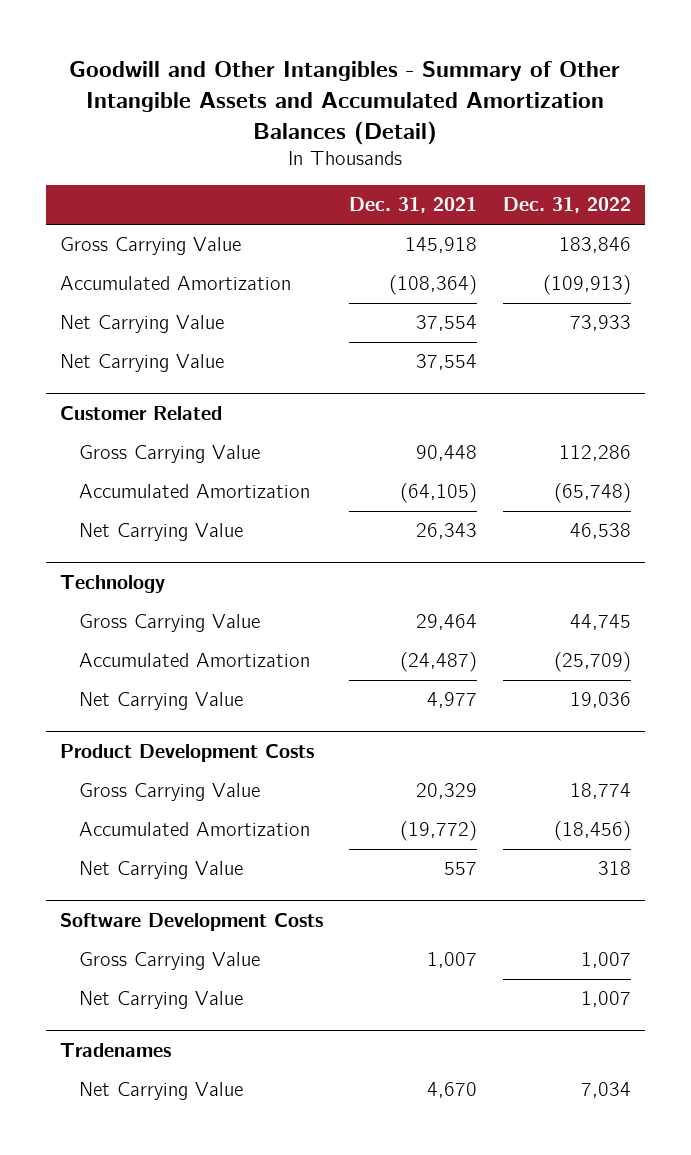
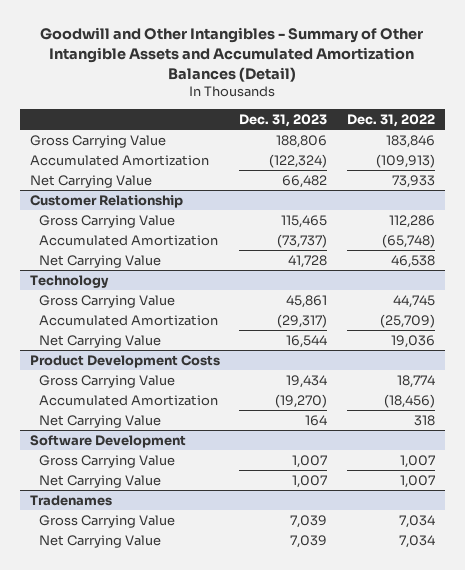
- | Dec. 31, 2021 | Dec. 31, 2022
+ | Dec. 31, 2023 | Dec. 31, 2022
- Net Carrying Value | 37,554 |
- Customer Related
+ Customer Relationship
- Software Development Costs
+ Software Development
@ Tradenames
+ Gross Carrying Value | 7,039 | 7,034

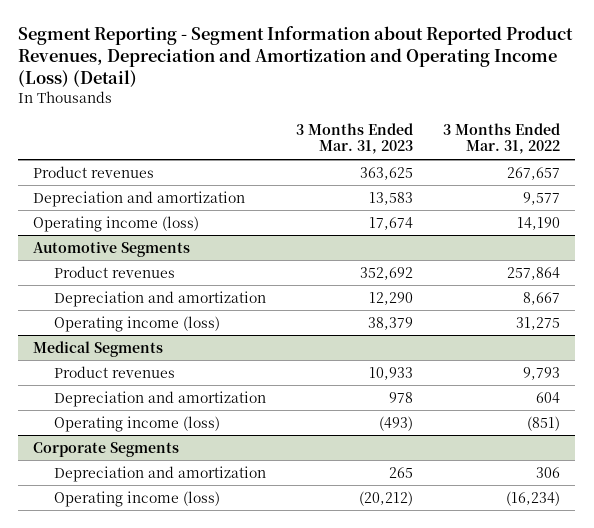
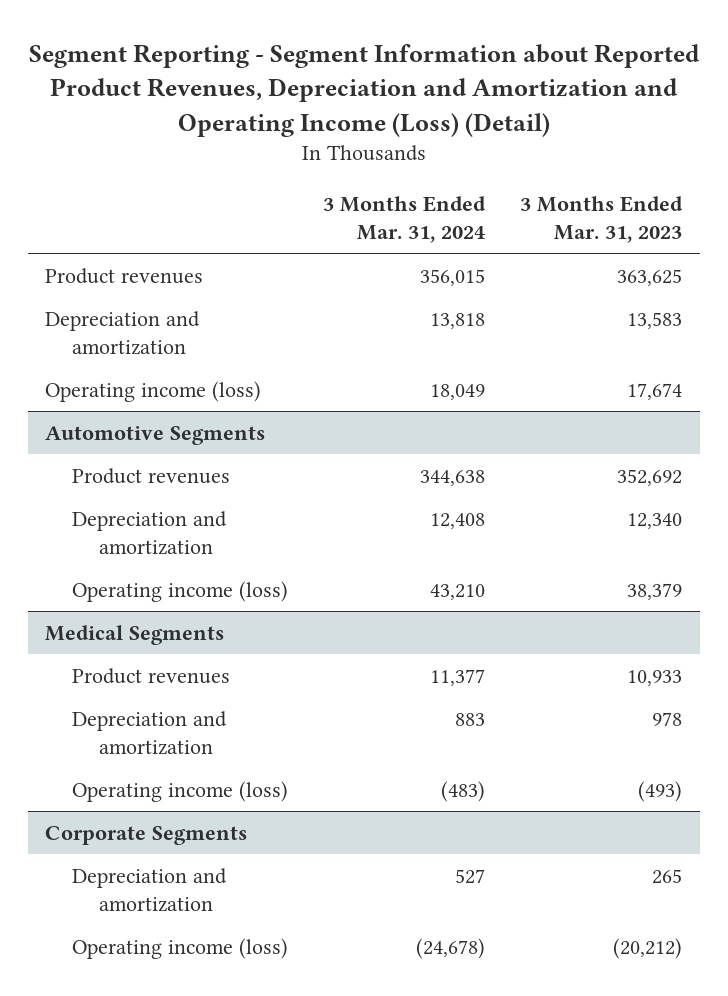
- | 3 Months Ended Mar. 31, 2023 | 3 Months Ended Mar. 31, 2022
+ | 3 Months Ended Mar. 31, 2024 | 3 Months Ended Mar. 31, 2023
@ Automotive Segments
- Depreciation and amortization | 12,290 | 8,667
+ Depreciation and amortization | 12,408 | 12,340

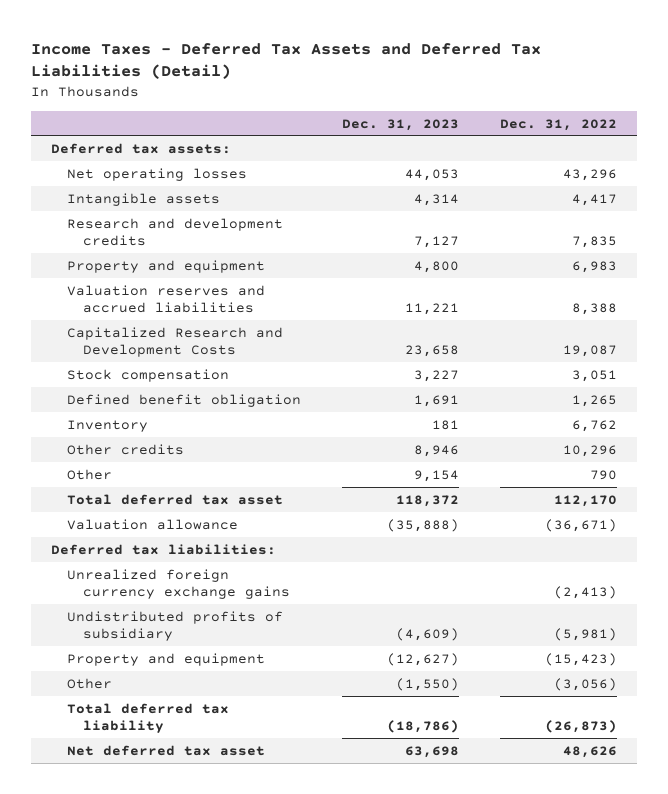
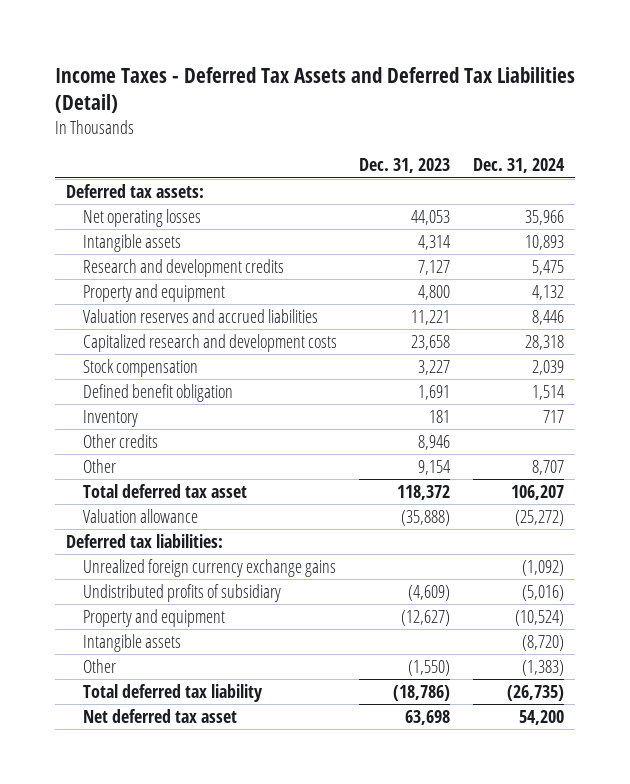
- | Dec. 31, 2023 | Dec. 31, 2022
+ | Dec. 31, 2023 | Dec. 31, 2024
- Capitalized Research and Development Costs | 23,658 | 19,087
+ Capitalized research and development costs | 23,658 | 28,318
+ Intangible assets | | (8,720)

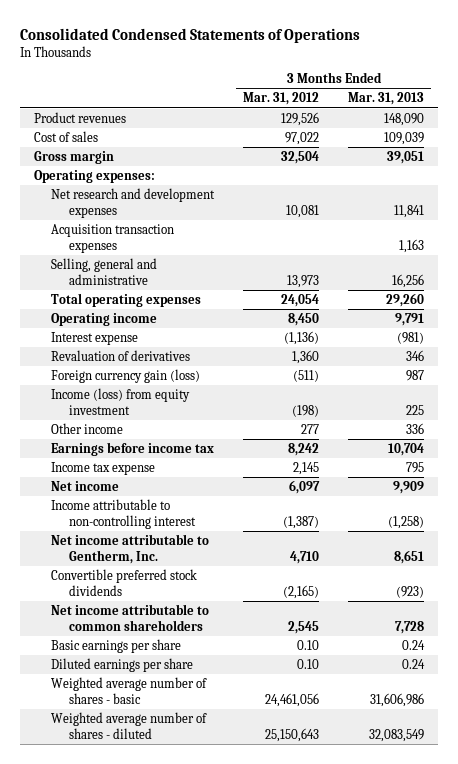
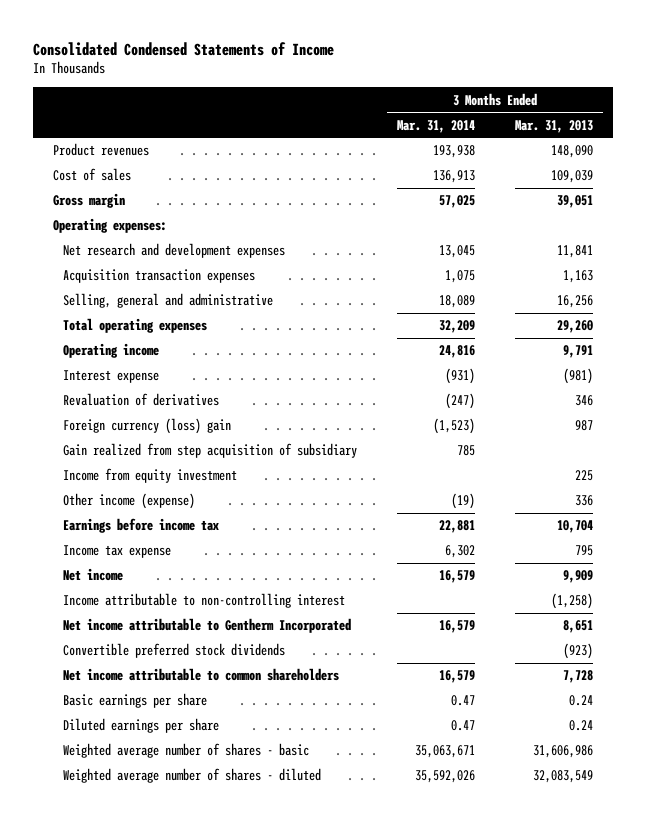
- Consolidated Condensed Statements of Operations
+ Consolidated Condensed Statements of Income
- | 3 Months Ended Mar. 31, 2012 | 3 Months Ended Mar. 31, 2013
+ | 3 Months Ended Mar. 31, 2014 | 3 Months Ended Mar. 31, 2013
- Foreign currency gain (loss) | (511) | 987
- Income (loss) from equity investment | (198) | 225
- Other income | 277 | 336
+ Foreign currency (loss) gain | (1,523) | 987
+ Gain realized from step acquisition of subsidiary | 785 |
+ Income from equity investment | | 225
+ Other income (expense) | (19) | 336
- Net income attributable to Gentherm, Inc. | 4,710 | 8,651
+ Net income attributable to Gentherm Incorporated | 16,579 | 8,651

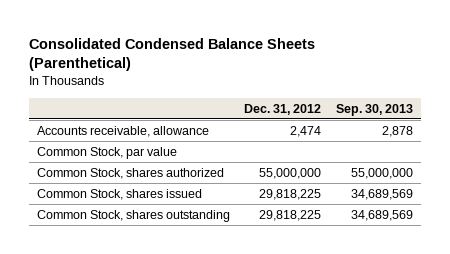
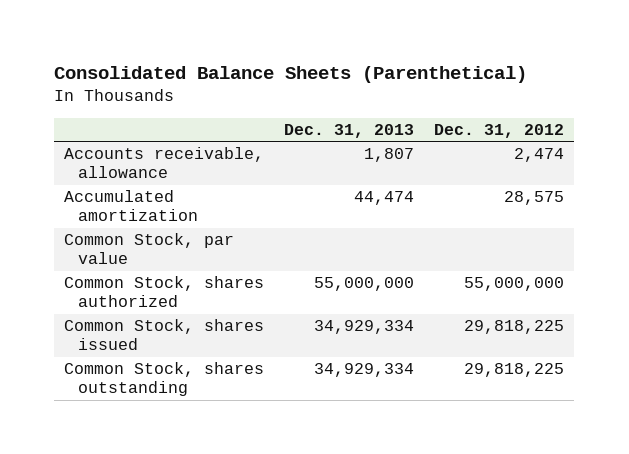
- Consolidated Condensed Balance Sheets (Parenthetical)
+ Consolidated Balance Sheets (Parenthetical)
- | Dec. 31, 2012 | Sep. 30, 2013
+ | Dec. 31, 2013 | Dec. 31, 2012
+ Accumulated amortization | 44,474 | 28,575

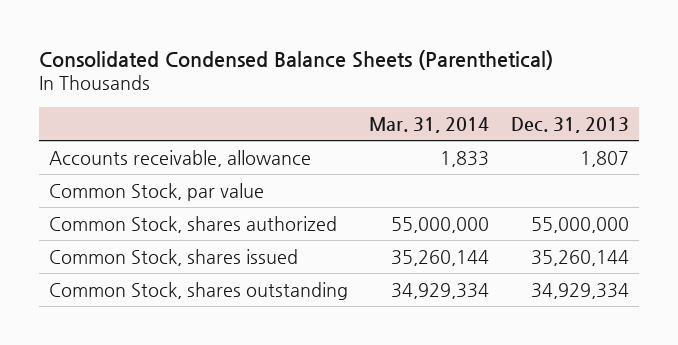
- Consolidated Balance Sheets (Parenthetical)
+ Consolidated Condensed Balance Sheets (Parenthetical)
- | Dec. 31, 2013 | Dec. 31, 2012
+ | Mar. 31, 2014 | Dec. 31, 2013
- Accumulated amortization | 44,474 | 28,575
- Common Stock, shares issued | 34,929,334 | 29,818,225
+ Common Stock, shares issued | 35,260,144 | 35,260,144

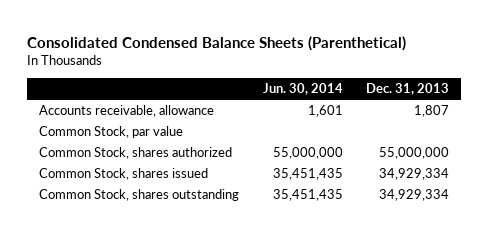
- | Mar. 31, 2014 | Dec. 31, 2013
+ | Jun. 30, 2014 | Dec. 31, 2013
- Common Stock, shares issued | 35,260,144 | 35,260,144
+ Common Stock, shares issued | 35,451,435 | 34,929,334

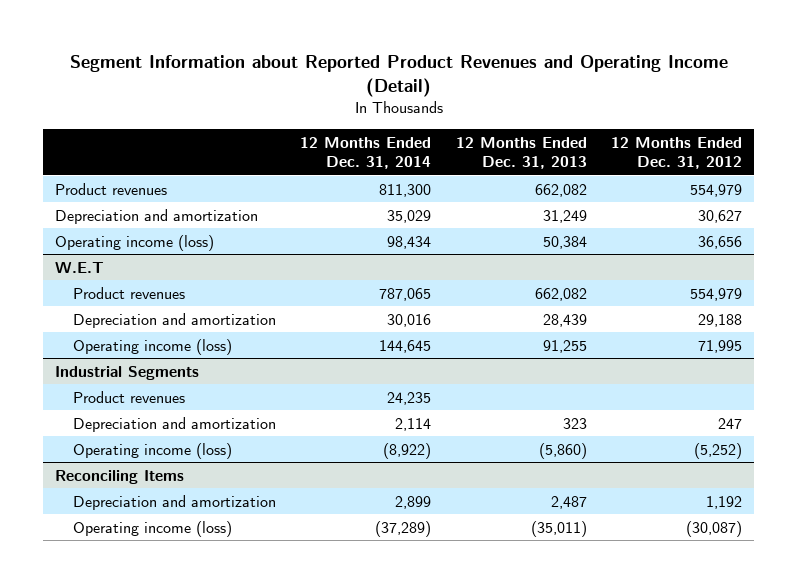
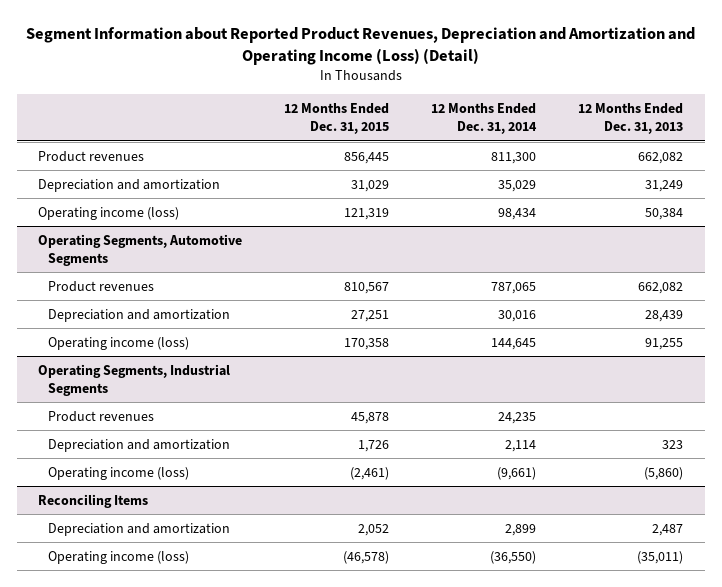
- Segment Information about Reported Product Revenues and Operating Income (Detail)
+ Segment Information about Reported Product Revenues, Depreciation and Amortization and Operating Income (Loss) (Detail)
- | 12 Months Ended Dec. 31, 2014 | 12 Months Ended Dec. 31, 2013 | 12 Months Ended Dec. 31, 2012
+ | 12 Months Ended Dec. 31, 2015 | 12 Months Ended Dec. 31, 2014 | 12 Months Ended Dec. 31, 2013
- W.E.T
+ Operating Segments, Automotive Segments
- Industrial Segments
+ Operating Segments, Industrial Segments
- Operating income (loss) | (8,922) | (5,860) | (5,252)
+ Operating income (loss) | (2,461) | (9,661) | (5,860)
@ Reconciling Items
- Operating income (loss) | (37,289) | (35,011) | (30,087)
+ Operating income (loss) | (46,578) | (36,550) | (35,011)

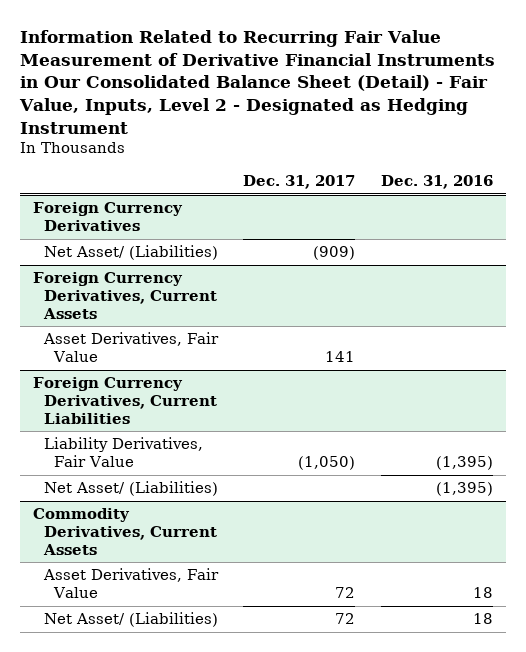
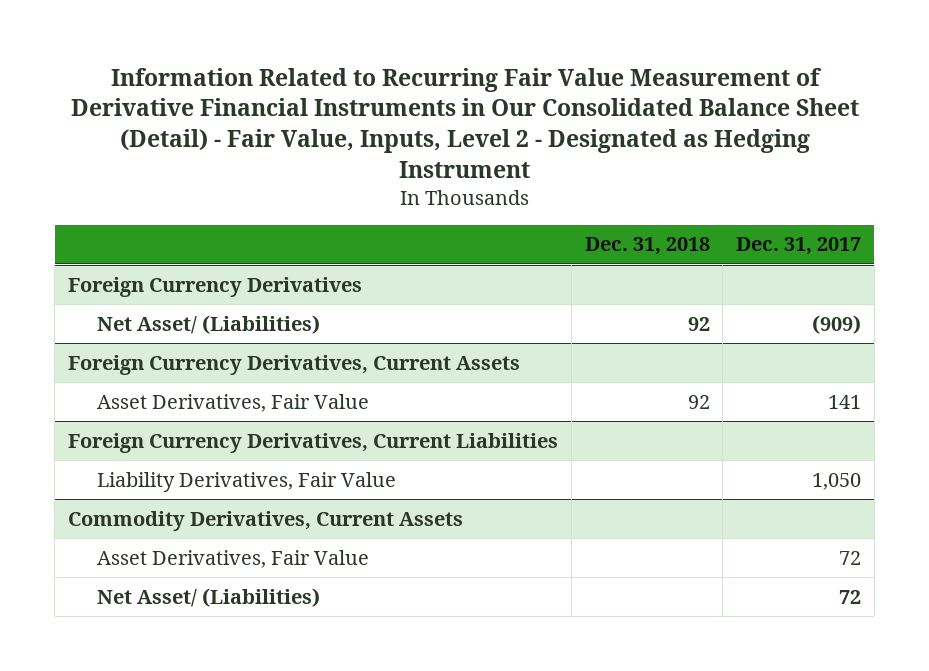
- | Dec. 31, 2017 | Dec. 31, 2016
+ | Dec. 31, 2018 | Dec. 31, 2017
@ Foreign Currency Derivatives, Current Liabilities
- Liability Derivatives, Fair Value | (1,050) | (1,395)
- Net Asset/ (Liabilities) | | (1,395)
+ Liability Derivatives, Fair Value | | 1,050

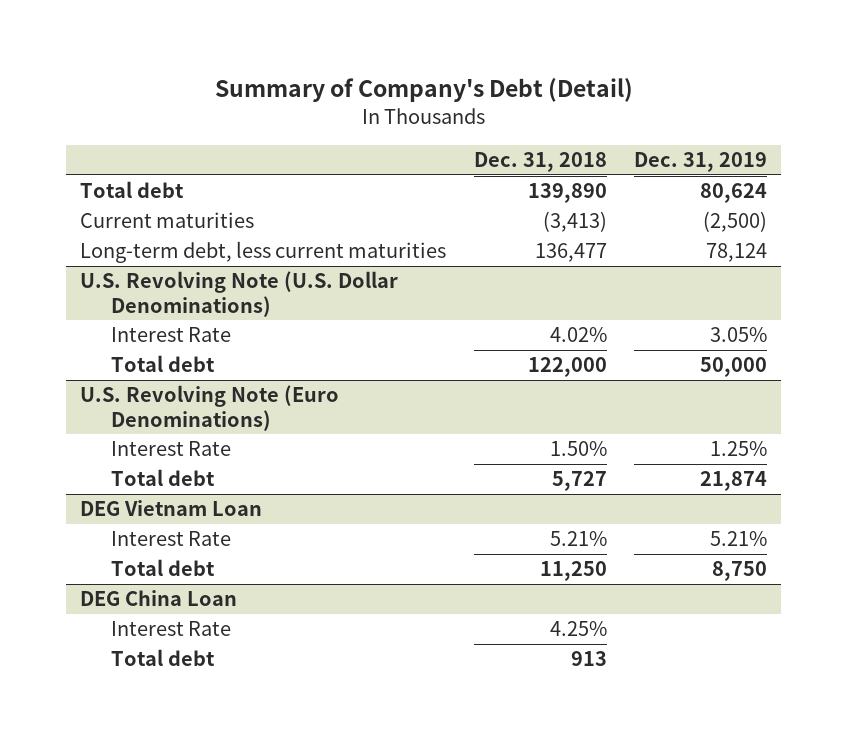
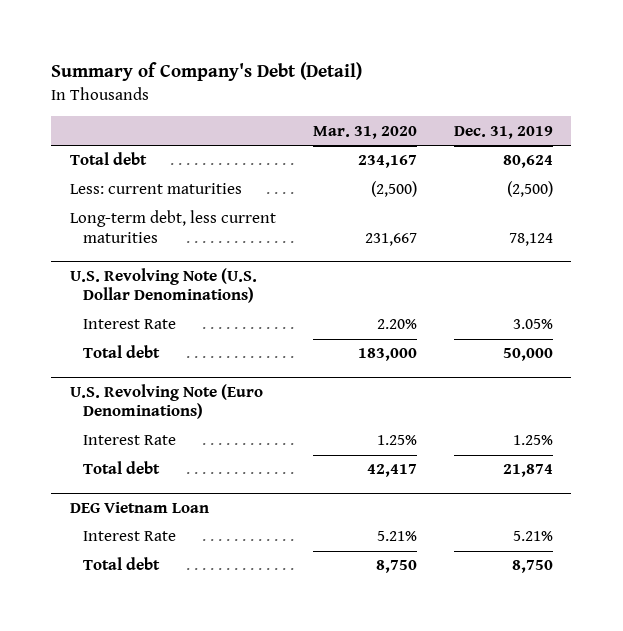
- | Dec. 31, 2018 | Dec. 31, 2019
+ | Mar. 31, 2020 | Dec. 31, 2019
- Current maturities | (3,413) | (2,500)
+ Less: current maturities | (2,500) | (2,500)
- DEG China Loan
- Interest Rate | 4.25% |
- Total debt | 913 |

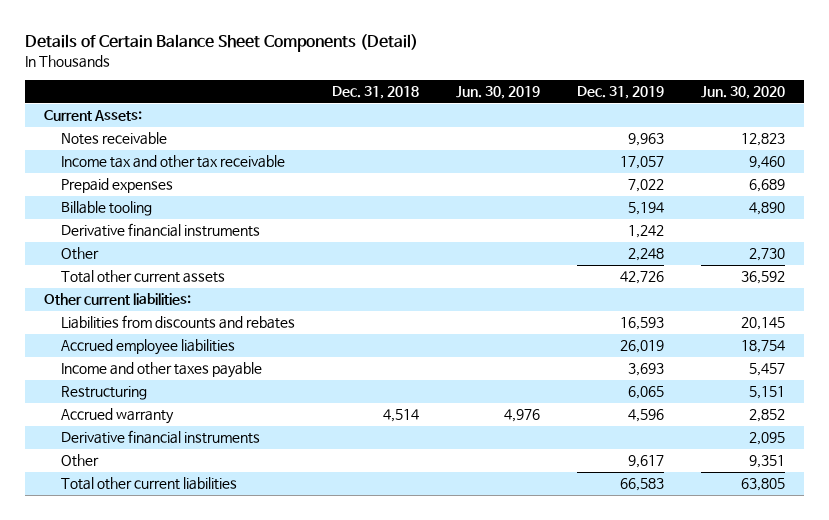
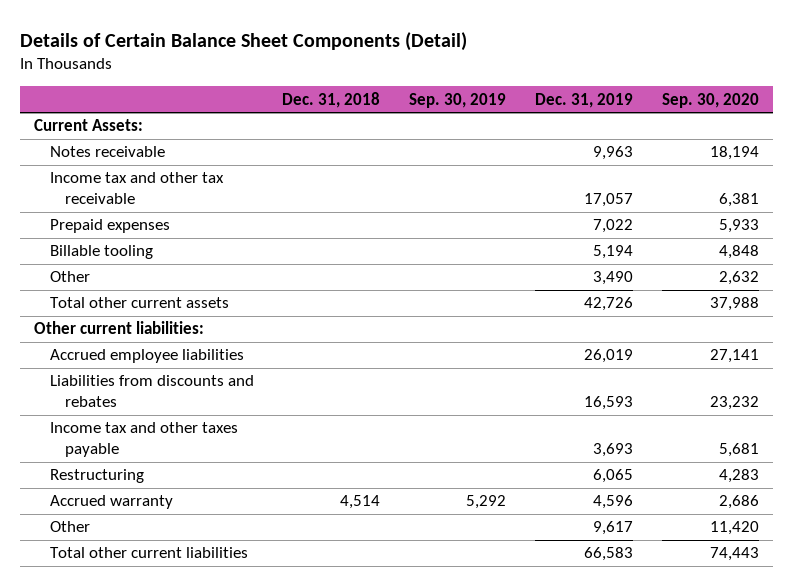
- | Dec. 31, 2018 | Jun. 30, 2019 | Dec. 31, 2019 | Jun. 30, 2020
+ | Dec. 31, 2018 | Sep. 30, 2019 | Dec. 31, 2019 | Sep. 30, 2020
- Derivative financial instruments | | | 1,242 |
- Other | | | 2,248 | 2,730
+ Other | | | 3,490 | 2,632
- Income and other taxes payable | | | 3,693 | 5,457
moved down: Liabilities from discounts and rebates | | | 16,593 | 23,232
+ Income tax and other taxes payable | | | 3,693 | 5,681
- Derivative financial instruments | | | | 2,095

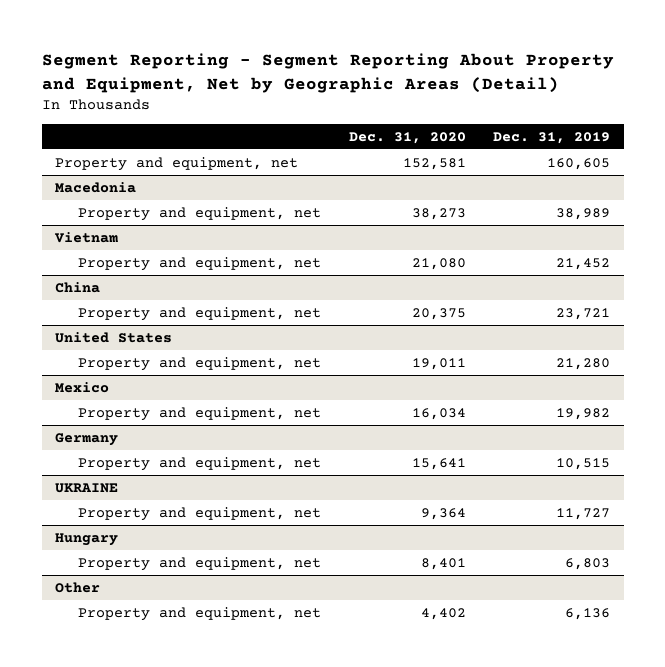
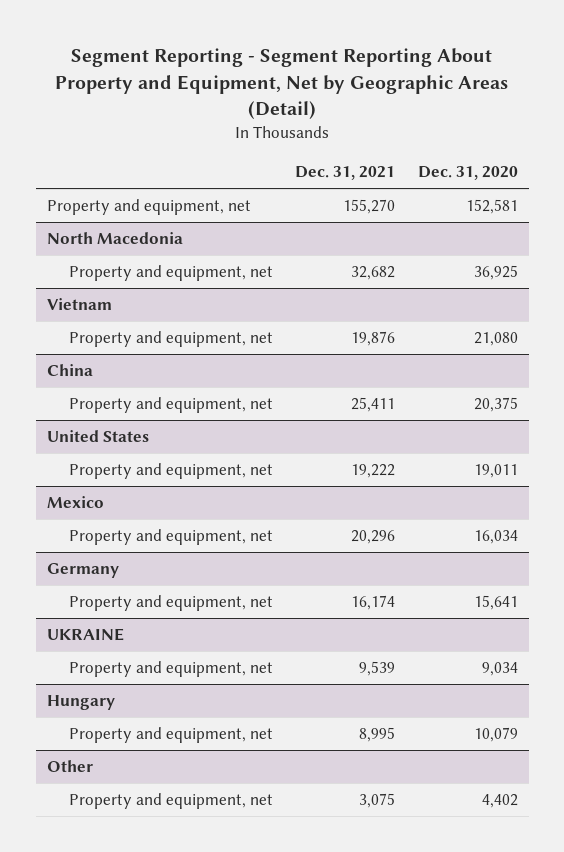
- | Dec. 31, 2020 | Dec. 31, 2019
+ | Dec. 31, 2021 | Dec. 31, 2020
- Macedonia
- Property and equipment, net | 38,273 | 38,989
+ North Macedonia
+ Property and equipment, net | 32,682 | 36,925
@ UKRAINE
- Property and equipment, net | 9,364 | 11,727
+ Property and equipment, net | 9,539 | 9,034
@ Hungary
- Property and equipment, net | 8,401 | 6,803
+ Property and equipment, net | 8,995 | 10,079

